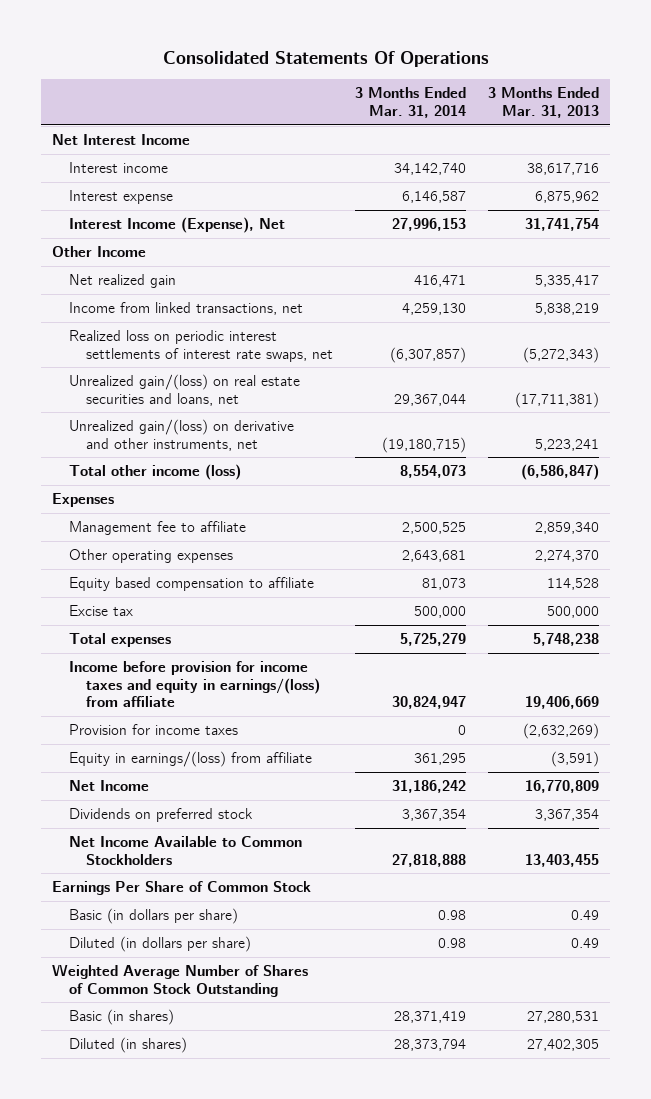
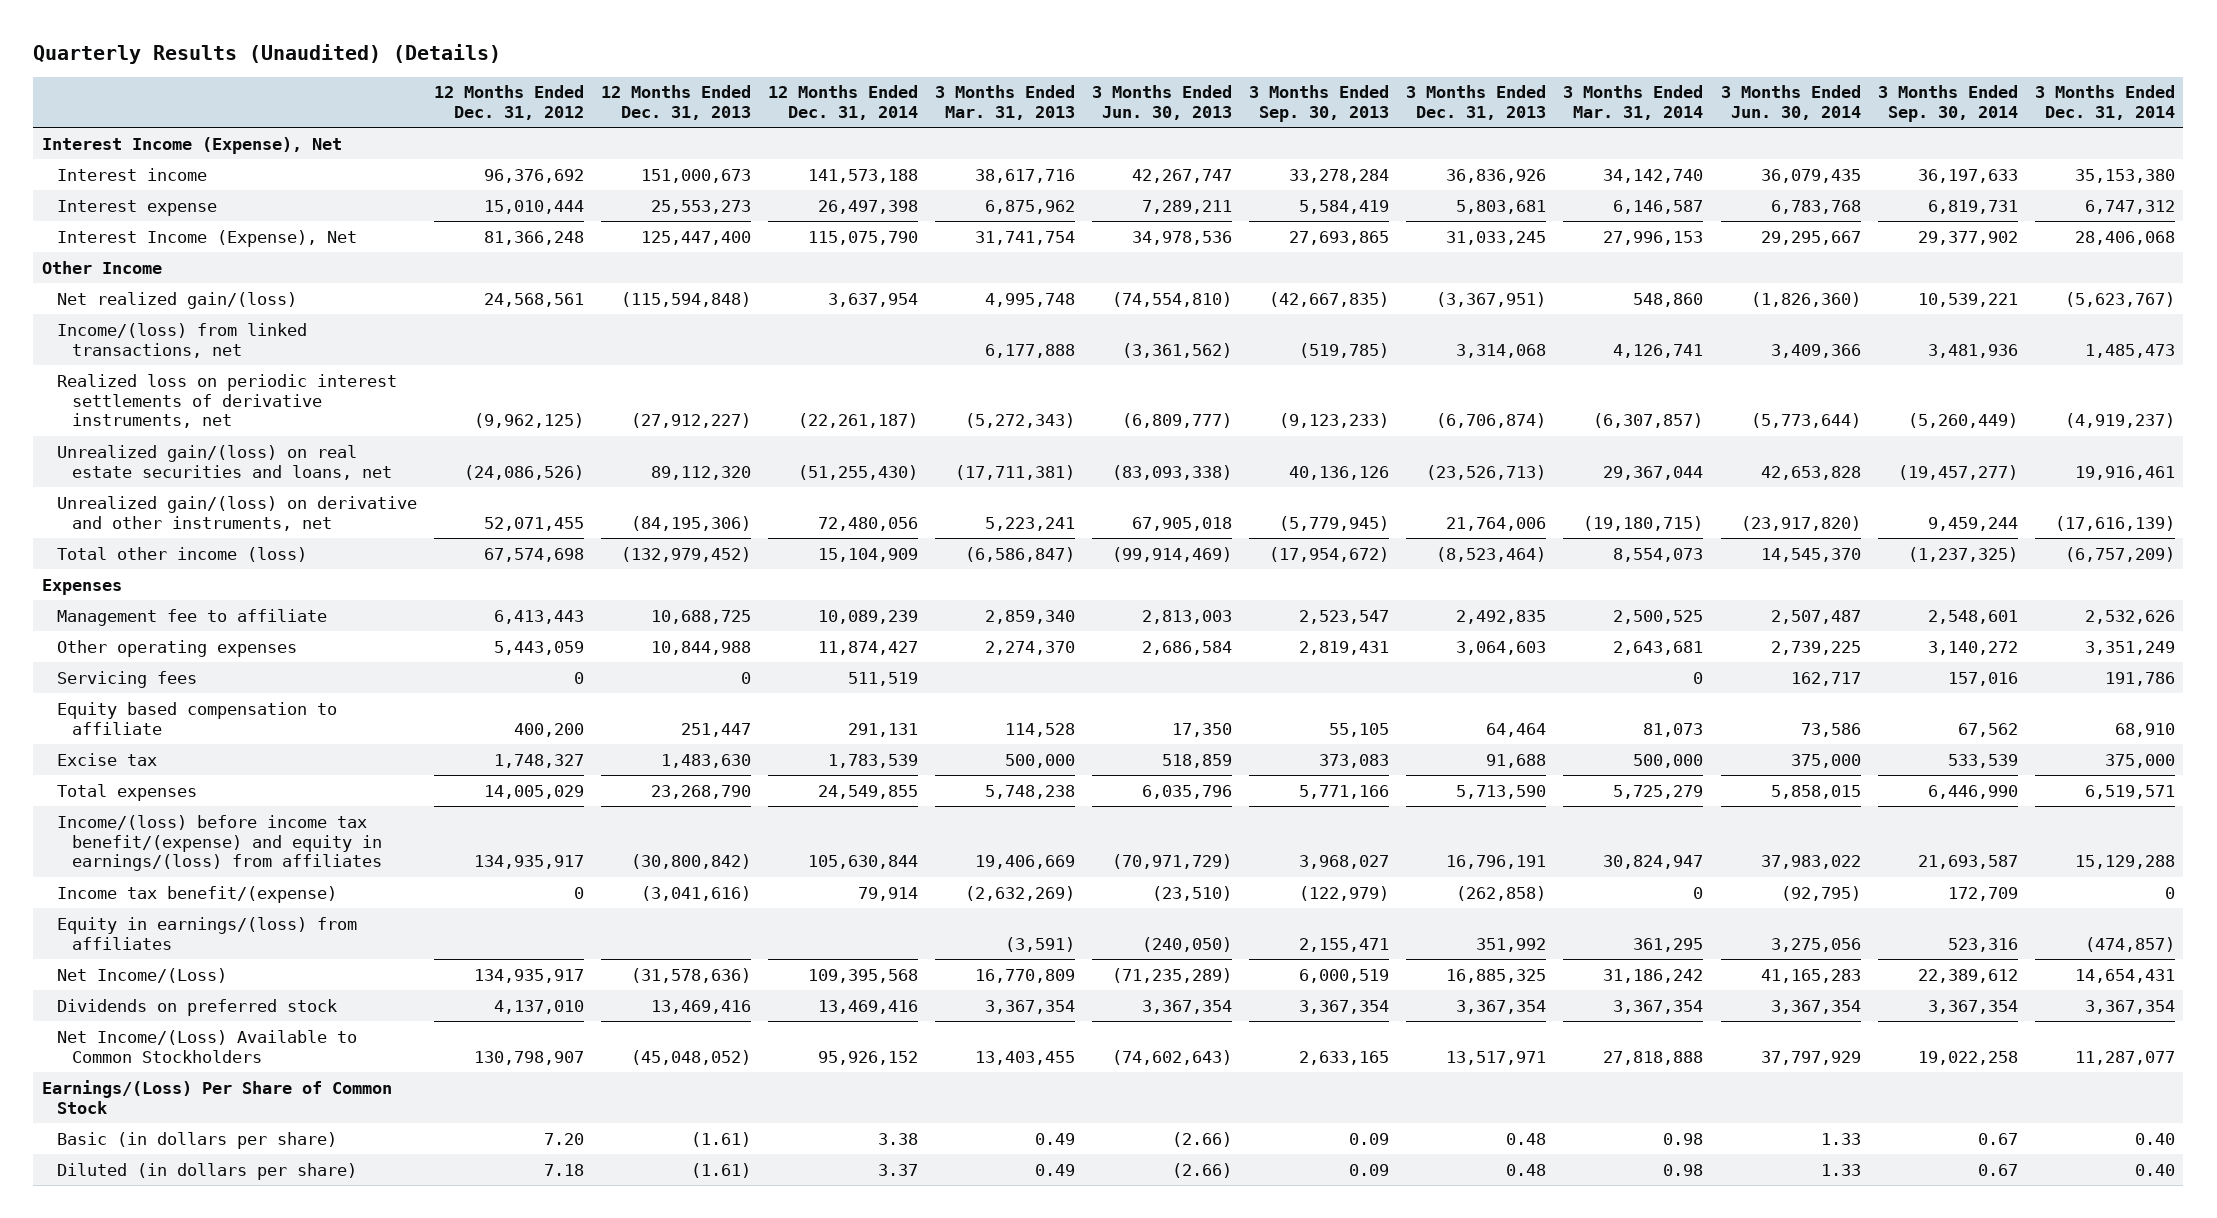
- Consolidated Statements Of Operations
+ Quarterly Results (Unaudited) (Details)
- | 3 Months Ended Mar. 31, 2014 | 3 Months Ended Mar. 31, 2013
+ | 12 Months Ended Dec. 31, 2012 | 12 Months Ended Dec. 31, 2013 | 12 Months Ended Dec. 31, 2014 | 3 Months Ended Mar. 31, 2013 | 3 Months Ended Jun. 30, 2013 | 3 Months Ended Sep. 30, 2013 | 3 Months Ended Dec. 31, 2013 | 3 Months Ended Mar. 31, 2014 | 3 Months Ended Jun. 30, 2014 | 3 Months Ended Sep. 30, 2014 | 3 Months Ended Dec. 31, 2014
- Net Interest Income
+ Interest Income (Expense), Net
- Net realized gain | 416,471 | 5,335,417
- Income from linked transactions, net | 4,259,130 | 5,838,219
- Realized loss on periodic interest settlements of interest rate swaps, net | (6,307,857) | (5,272,343)
+ Net realized gain/(loss) | 24,568,561 | (115,594,848) | 3,637,954 | 4,995,748 | (74,554,810) | (42,667,835) | (3,367,951) | 548,860 | (1,826,360) | 10,539,221 | (5,623,767)
+ Income/(loss) from linked transactions, net | | | | 6,177,888 | (3,361,562) | (519,785) | 3,314,068 | 4,126,741 | 3,409,366 | 3,481,936 | 1,485,473
+ Realized loss on periodic interest settlements of derivative instruments, net | (9,962,125) | (27,912,227) | (22,261,187) | (5,272,343) | (6,809,777) | (9,123,233) | (6,706,874) | (6,307,857) | (5,773,644) | (5,260,449) | (4,919,237)
+ Servicing fees | 0 | 0 | 511,519 | | | | | 0 | 162,717 | 157,016 | 191,786
- Income before provision for income taxes and equity in earnings/(loss) from affiliate | 30,824,947 | 19,406,669
- Provision for income taxes | 0 | (2,632,269)
- Equity in earnings/(loss) from affiliate | 361,295 | (3,591)
- Net Income | 31,186,242 | 16,770,809
+ Income/(loss) before income tax benefit/(expense) and equity in earnings/(loss) from affiliates | 134,935,917 | (30,800,842) | 105,630,844 | 19,406,669 | (70,971,729) | 3,968,027 | 16,796,191 | 30,824,947 | 37,983,022 | 21,693,587 | 15,129,288
+ Income tax benefit/(expense) | 0 | (3,041,616) | 79,914 | (2,632,269) | (23,510) | (122,979) | (262,858) | 0 | (92,795) | 172,709 | 0
+ Equity in earnings/(loss) from affiliates | | | | (3,591) | (240,050) | 2,155,471 | 351,992 | 361,295 | 3,275,056 | 523,316 | (474,857)
+ Net Income/(Loss) | 134,935,917 | (31,578,636) | 109,395,568 | 16,770,809 | (71,235,289) | 6,000,519 | 16,885,325 | 31,186,242 | 41,165,283 | 22,389,612 | 14,654,431
- Net Income Available to Common Stockholders | 27,818,888 | 13,403,455
- Earnings Per Share of Common Stock
+ Net Income/(Loss) Available to Common Stockholders | 130,798,907 | (45,048,052) | 95,926,152 | 13,403,455 | (74,602,643) | 2,633,165 | 13,517,971 | 27,818,888 | 37,797,929 | 19,022,258 | 11,287,077
+ Earnings/(Loss) Per Share of Common Stock
- Weighted Average Number of Shares of Common Stock Outstanding
- Basic (in shares) | 28,371,419 | 27,280,531
- Diluted (in shares) | 28,373,794 | 27,402,305

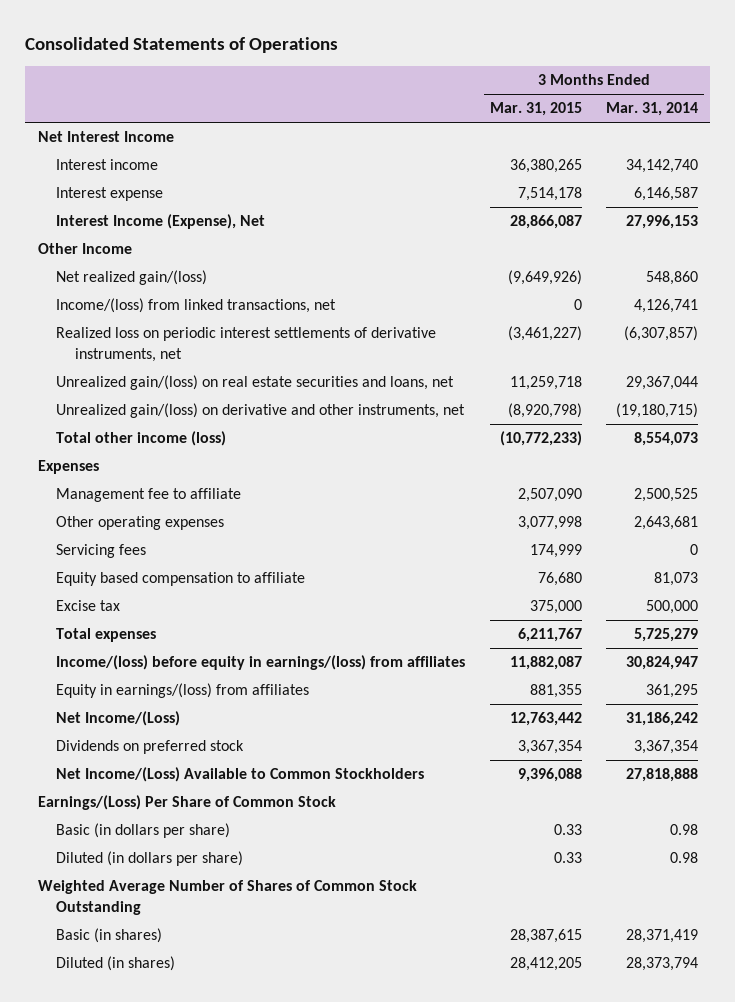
- Quarterly Results (Unaudited) (Details)
+ Consolidated Statements of Operations
- | 12 Months Ended Dec. 31, 2012 | 12 Months Ended Dec. 31, 2013 | 12 Months Ended Dec. 31, 2014 | 3 Months Ended Mar. 31, 2013 | 3 Months Ended Jun. 30, 2013 | 3 Months Ended Sep. 30, 2013 | 3 Months Ended Dec. 31, 2013 | 3 Months Ended Mar. 31, 2014 | 3 Months Ended Jun. 30, 2014 | 3 Months Ended Sep. 30, 2014 | 3 Months Ended Dec. 31, 2014
+ | 3 Months Ended Mar. 31, 2015 | 3 Months Ended Mar. 31, 2014
- Interest Income (Expense), Net
+ Net Interest Income
- Income/(loss) before income tax benefit/(expense) and equity in earnings/(loss) from affiliates | 134,935,917 | (30,800,842) | 105,630,844 | 19,406,669 | (70,971,729) | 3,968,027 | 16,796,191 | 30,824,947 | 37,983,022 | 21,693,587 | 15,129,288
- Income tax benefit/(expense) | 0 | (3,041,616) | 79,914 | (2,632,269) | (23,510) | (122,979) | (262,858) | 0 | (92,795) | 172,709 | 0
+ Income/(loss) before equity in earnings/(loss) from affiliates | 11,882,087 | 30,824,947
+ Weighted Average Number of Shares of Common Stock Outstanding
+ Basic (in shares) | 28,387,615 | 28,371,419
+ Diluted (in shares) | 28,412,205 | 28,373,794

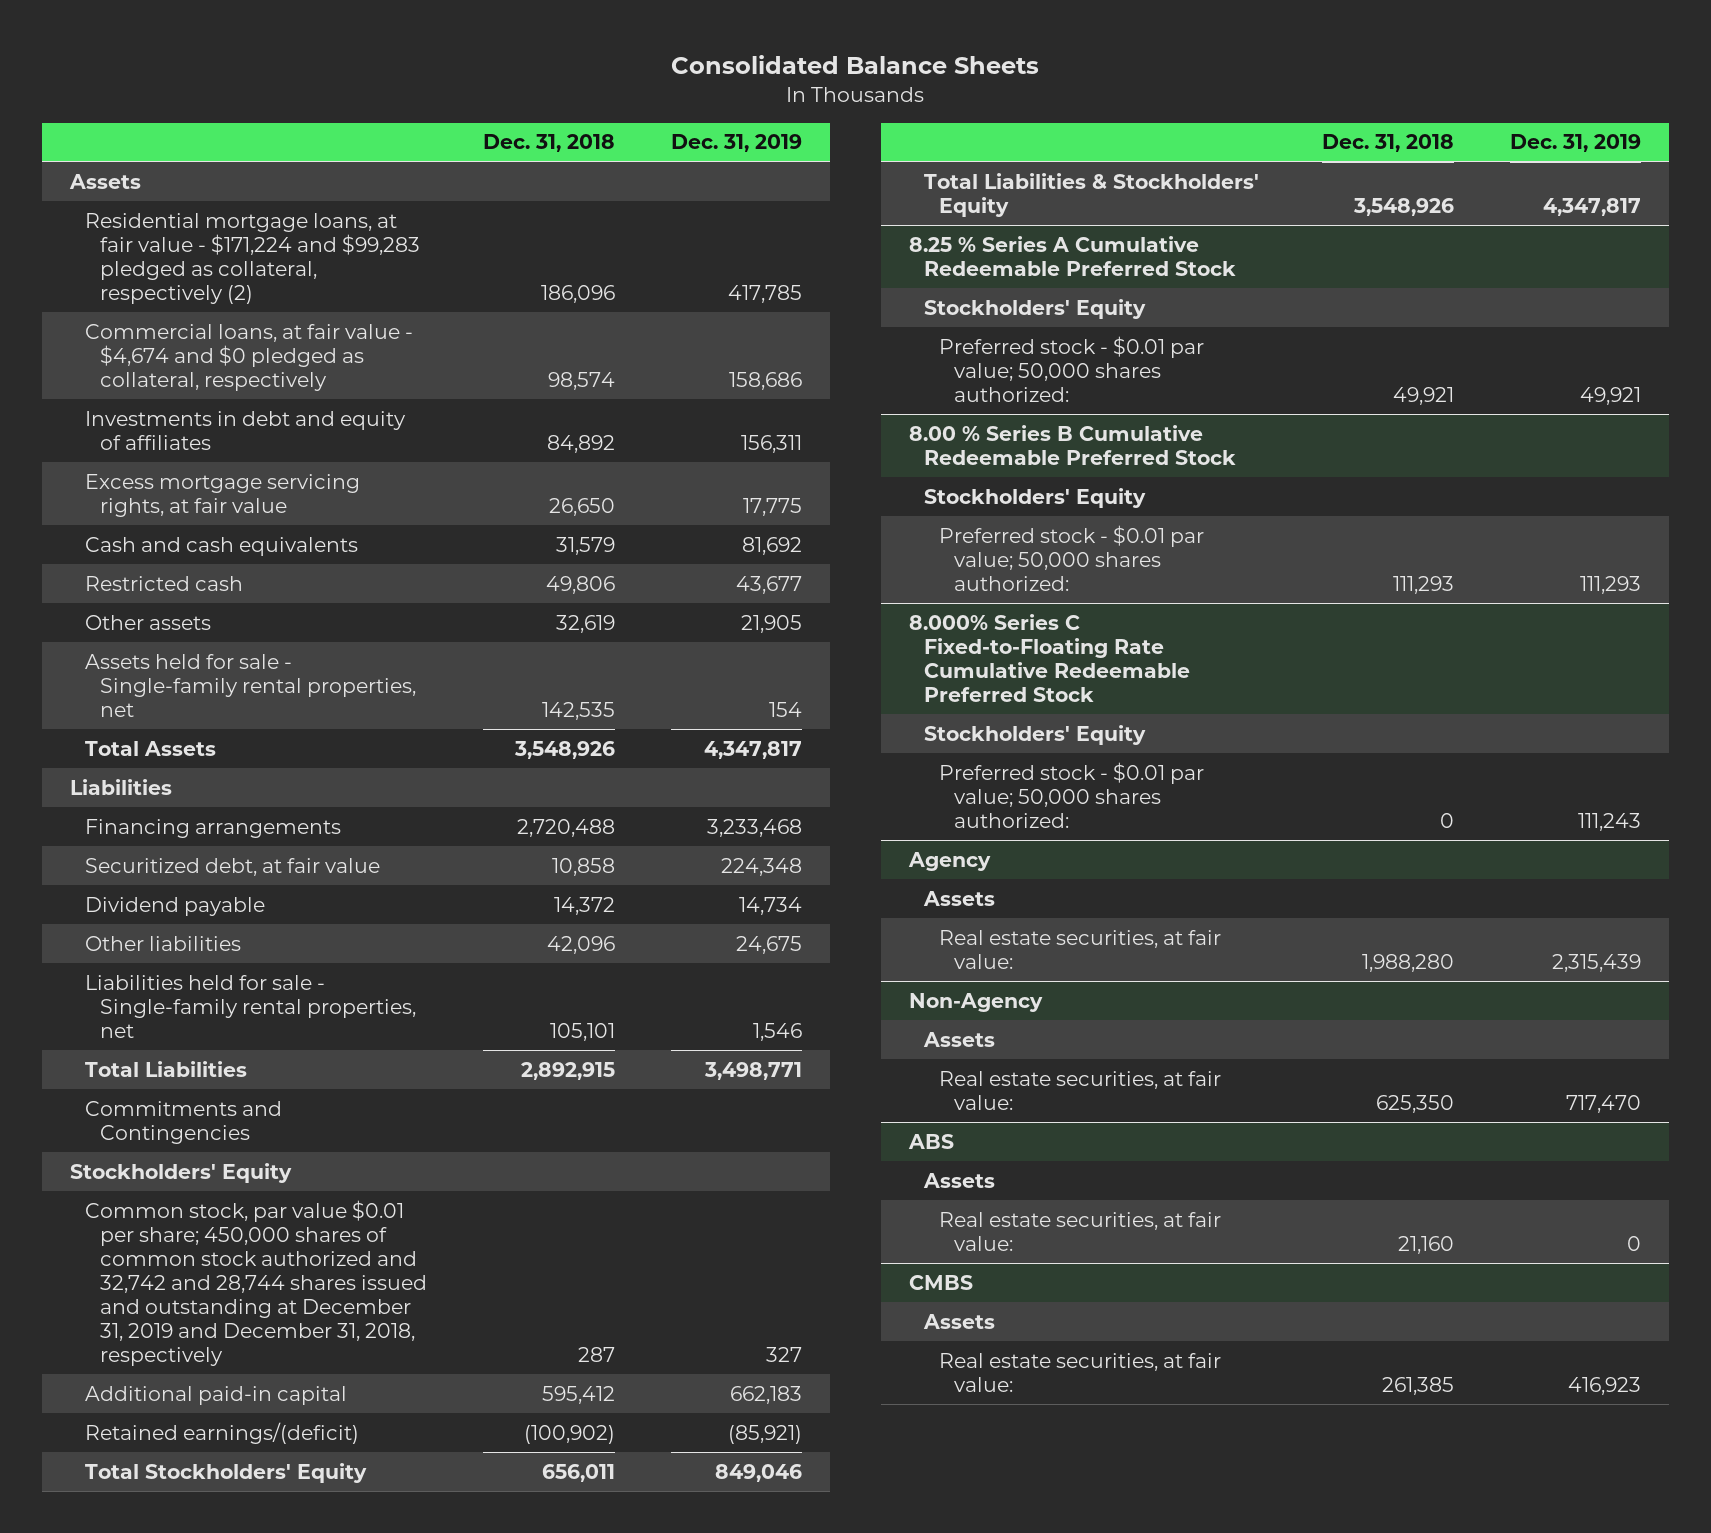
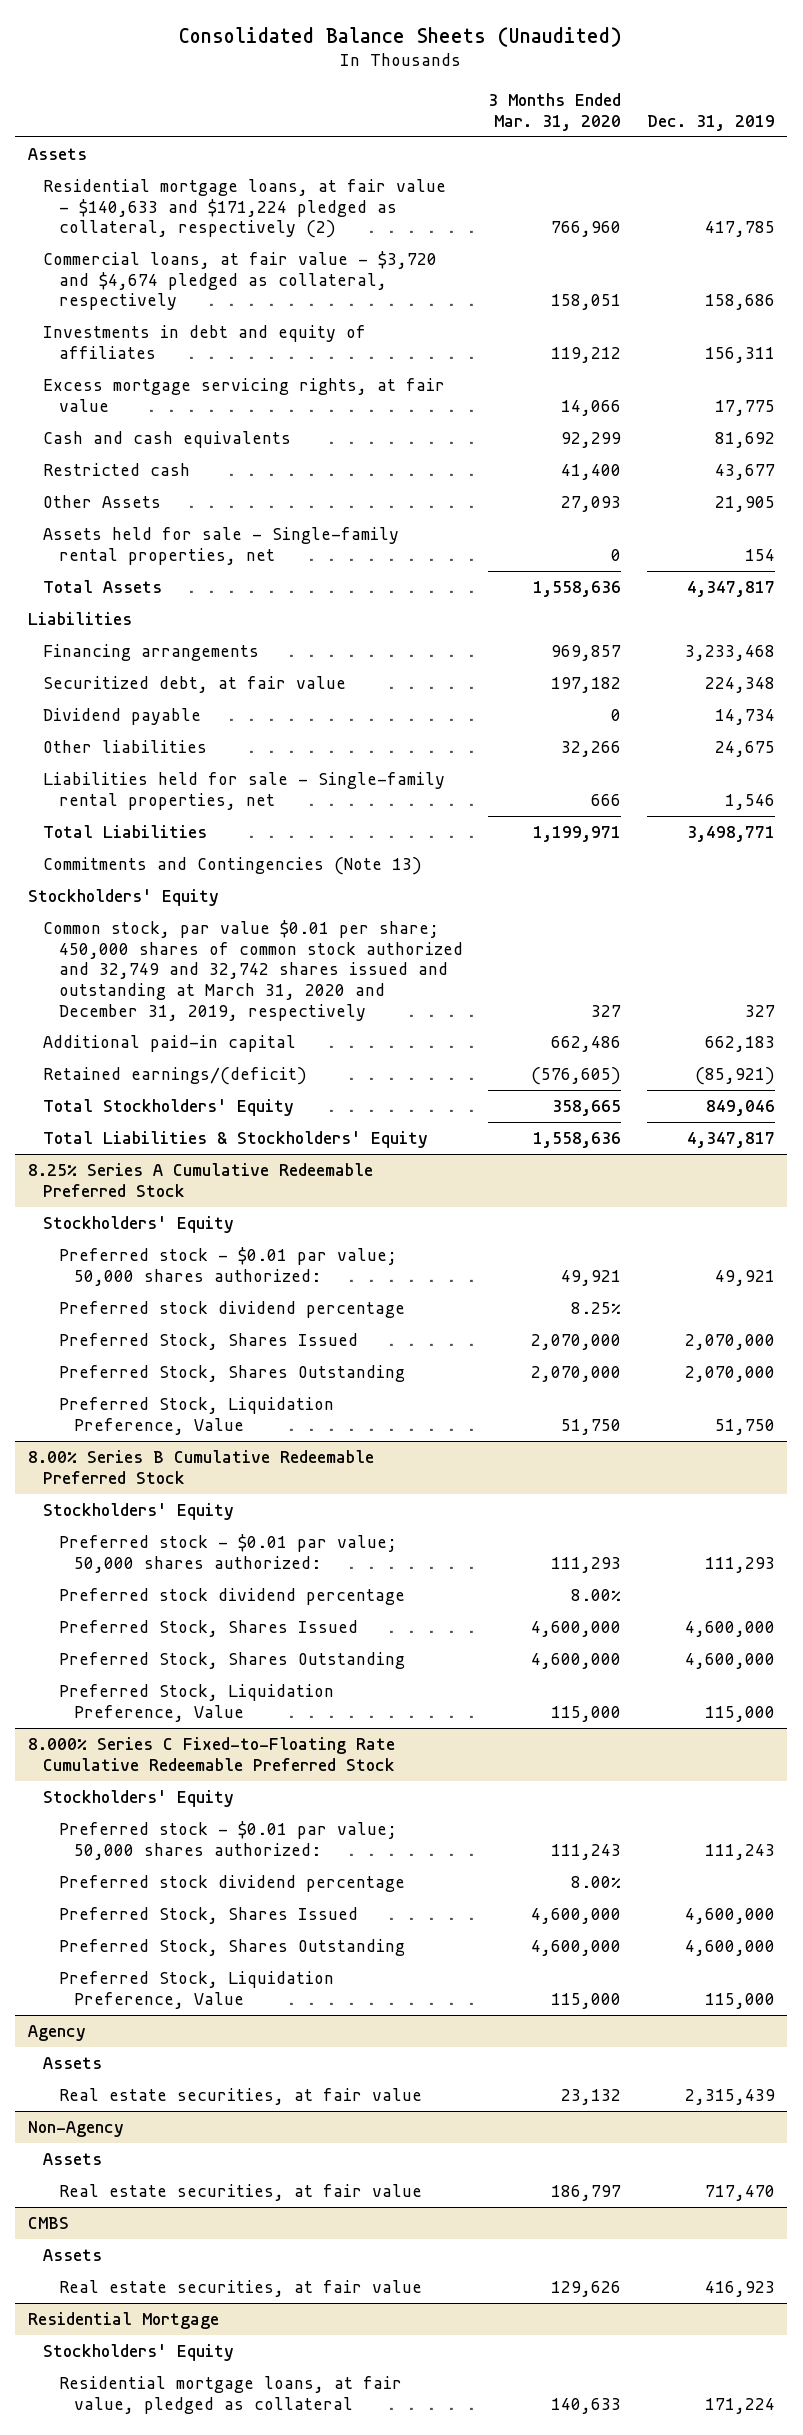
- Consolidated Balance Sheets
+ Consolidated Balance Sheets (Unaudited)
- | Dec. 31, 2018 | Dec. 31, 2019
+ | 3 Months Ended Mar. 31, 2020 | Dec. 31, 2019
- Residential mortgage loans, at fair value - $171,224 and $99,283 pledged as collateral, respectively (2) | 186,096 | 417,785
- Commercial loans, at fair value - $4,674 and $0 pledged as collateral, respectively | 98,574 | 158,686
+ Residential mortgage loans, at fair value - $140,633 and $171,224 pledged as collateral, respectively (2) | 766,960 | 417,785
+ Commercial loans, at fair value - $3,720 and $4,674 pledged as collateral, respectively | 158,051 | 158,686
- Other assets | 32,619 | 21,905
+ Other Assets | 27,093 | 21,905
- Commitments and Contingencies
+ Commitments and Contingencies (Note 13)
- Common stock, par value $0.01 per share; 450,000 shares of common stock authorized and 32,742 and 28,744 shares issued and outstanding at December 31, 2019 and December 31, 2018, respectively | 287 | 327
+ Common stock, par value $0.01 per share; 450,000 shares of common stock authorized and 32,749 and 32,742 shares issued and outstanding at March 31, 2020 and December 31, 2019, respectively | 327 | 327
- 8.25 % Series A Cumulative Redeemable Preferred Stock
+ 8.25% Series A Cumulative Redeemable Preferred Stock
- 8.00 % Series B Cumulative Redeemable Preferred Stock
+ Preferred stock dividend percentage | 8.25% |
+ Preferred Stock, Shares Issued | 2,070,000 | 2,070,000
+ Preferred Stock, Shares Outstanding | 2,070,000 | 2,070,000
+ Preferred Stock, Liquidation Preference, Value | 51,750 | 51,750
+ 8.00% Series B Cumulative Redeemable Preferred Stock
+ Preferred stock dividend percentage | 8.00% |
+ Preferred Stock, Shares Issued | 4,600,000 | 4,600,000
+ Preferred Stock, Shares Outstanding | 4,600,000 | 4,600,000
+ Preferred Stock, Liquidation Preference, Value | 115,000 | 115,000
@ 8.000% Series C Fixed-to-Floating Rate Cumulative Redeemable Preferred Stock
+ Preferred stock dividend percentage | 8.00% |
+ Preferred Stock, Shares Issued | 4,600,000 | 4,600,000
+ Preferred Stock, Shares Outstanding | 4,600,000 | 4,600,000
+ Preferred Stock, Liquidation Preference, Value | 115,000 | 115,000
@ Agency
- Real estate securities, at fair value: | 1,988,280 | 2,315,439
+ Real estate securities, at fair value | 23,132 | 2,315,439
@ Non-Agency
- Real estate securities, at fair value: | 625,350 | 717,470
- ABS
- Assets
- Real estate securities, at fair value: | 21,160 | 0
@ Non-Agency
+ Real estate securities, at fair value | 186,797 | 717,470
@ CMBS
- Real estate securities, at fair value: | 261,385 | 416,923
+ Real estate securities, at fair value | 129,626 | 416,923
+ Residential Mortgage
+ Stockholders' Equity
+ Residential mortgage loans, at fair value, pledged as collateral | 140,633 | 171,224

